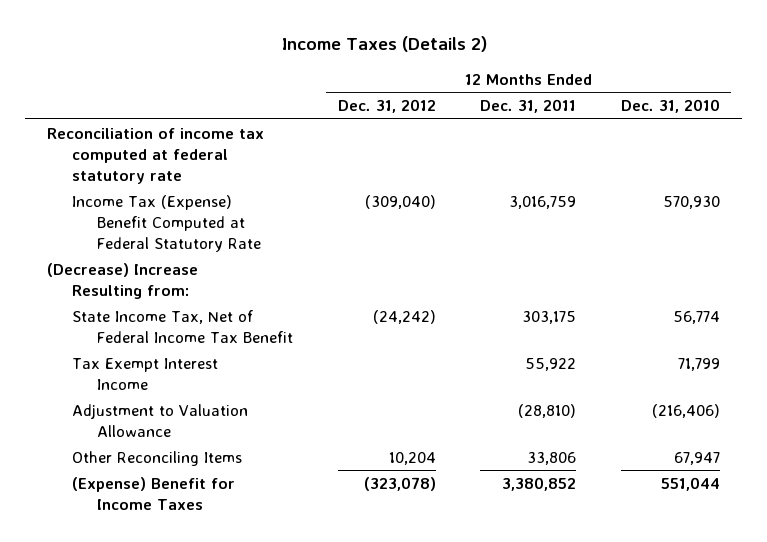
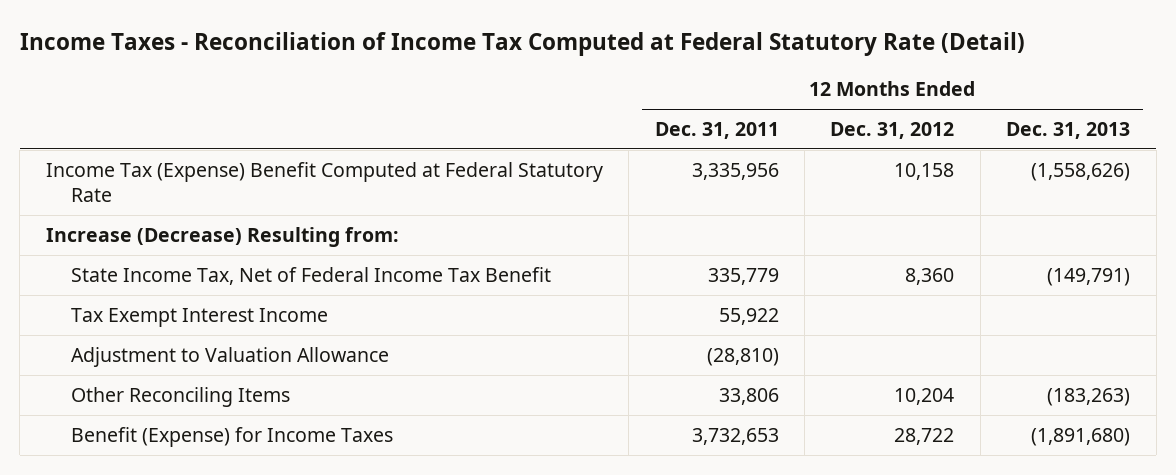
- Income Taxes (Details 2)
+ Income Taxes - Reconciliation of Income Tax Computed at Federal Statutory Rate (Detail)
- | 12 Months Ended Dec. 31, 2012 | 12 Months Ended Dec. 31, 2011 | 12 Months Ended Dec. 31, 2010
+ | 12 Months Ended Dec. 31, 2011 | 12 Months Ended Dec. 31, 2012 | 12 Months Ended Dec. 31, 2013
- Reconciliation of income tax computed at federal statutory rate
- Income Tax (Expense) Benefit Computed at Federal Statutory Rate | (309,040) | 3,016,759 | 570,930
- (Decrease) Increase Resulting from:
- State Income Tax, Net of Federal Income Tax Benefit | (24,242) | 303,175 | 56,774
+ Income Tax (Expense) Benefit Computed at Federal Statutory Rate | 3,335,956 | 10,158 | (1,558,626)
+ Increase (Decrease) Resulting from:
+ State Income Tax, Net of Federal Income Tax Benefit | 335,779 | 8,360 | (149,791)
- (Expense) Benefit for Income Taxes | (323,078) | 3,380,852 | 551,044
+ Benefit (Expense) for Income Taxes | 3,732,653 | 28,722 | (1,891,680)

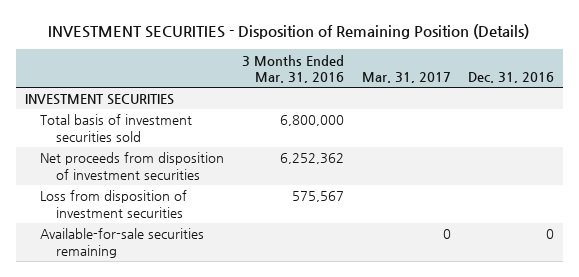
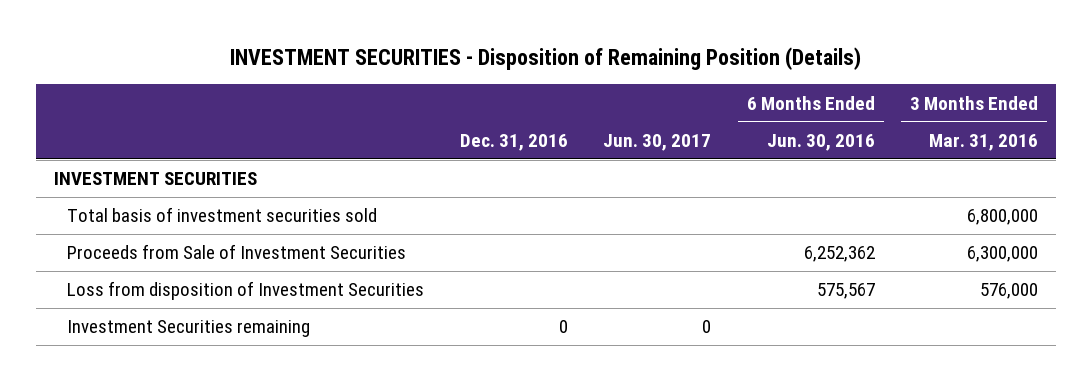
- | 3 Months Ended Mar. 31, 2016 | Mar. 31, 2017 | Dec. 31, 2016
+ | Dec. 31, 2016 | Jun. 30, 2017 | 6 Months Ended Jun. 30, 2016 | 3 Months Ended Mar. 31, 2016
- Net proceeds from disposition of investment securities | 6,252,362 | |
- Loss from disposition of investment securities | 575,567 | |
- Available-for-sale securities remaining | | 0 | 0
+ Proceeds from Sale of Investment Securities | | | 6,252,362 | 6,300,000
+ Loss from disposition of Investment Securities | | | 575,567 | 576,000
+ Investment Securities remaining | 0 | 0 | |

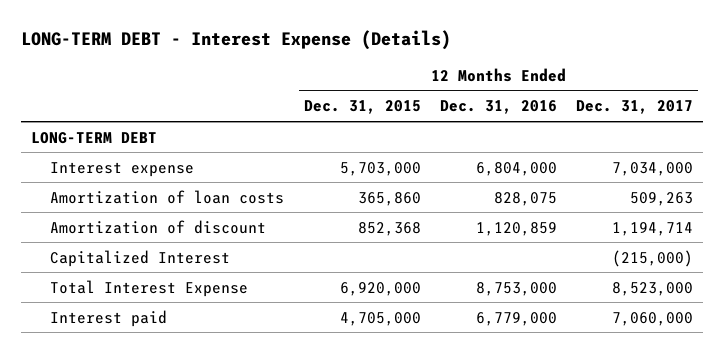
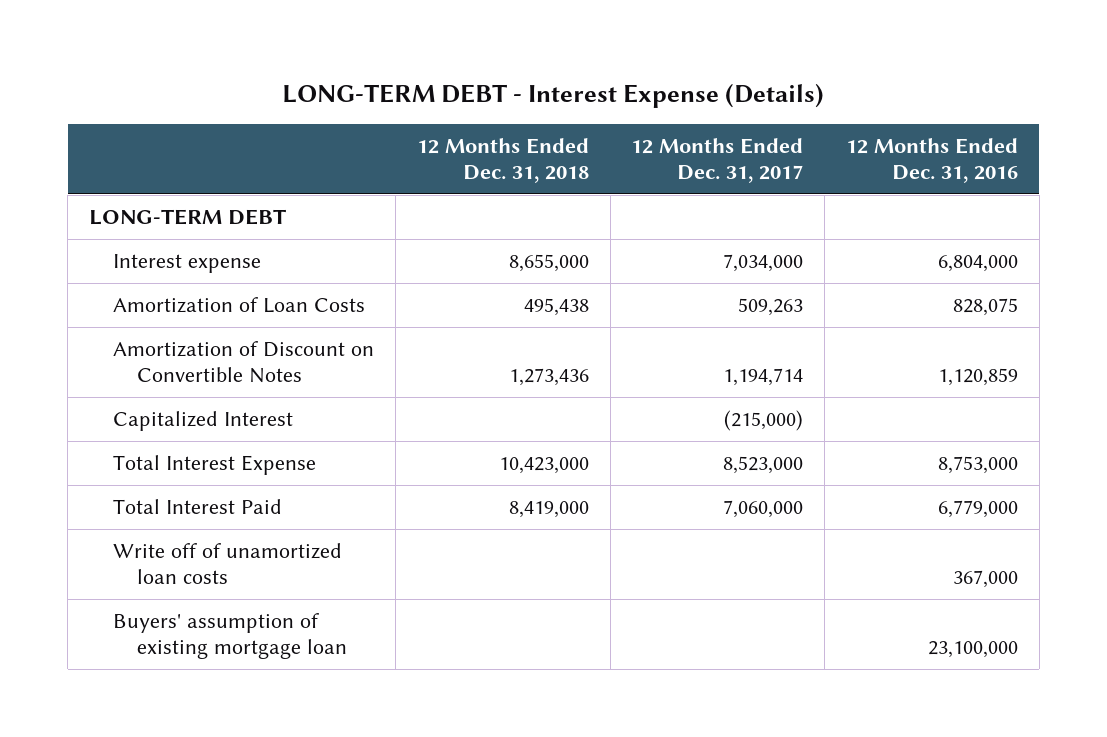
- | 12 Months Ended Dec. 31, 2015 | 12 Months Ended Dec. 31, 2016 | 12 Months Ended Dec. 31, 2017
+ | 12 Months Ended Dec. 31, 2018 | 12 Months Ended Dec. 31, 2017 | 12 Months Ended Dec. 31, 2016
- Amortization of loan costs | 365,860 | 828,075 | 509,263
- Amortization of discount | 852,368 | 1,120,859 | 1,194,714
+ Amortization of Loan Costs | 495,438 | 509,263 | 828,075
+ Amortization of Discount on Convertible Notes | 1,273,436 | 1,194,714 | 1,120,859
- Interest paid | 4,705,000 | 6,779,000 | 7,060,000
+ Total Interest Paid | 8,419,000 | 7,060,000 | 6,779,000
+ Write off of unamortized loan costs | | | 367,000
+ Buyers' assumption of existing mortgage loan | | | 23,100,000

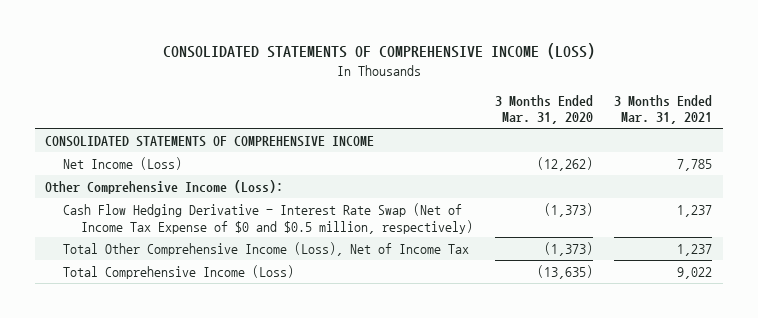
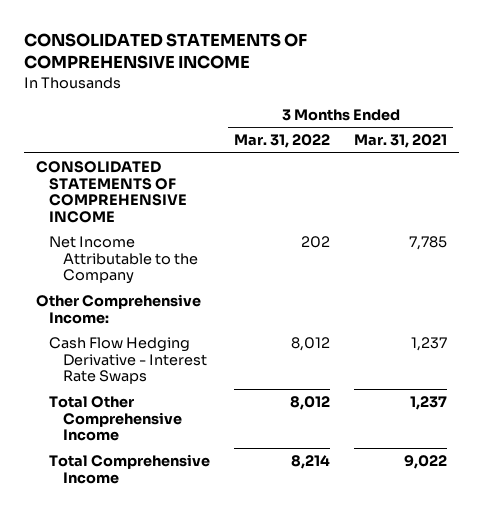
- CONSOLIDATED STATEMENTS OF COMPREHENSIVE INCOME (LOSS)
+ CONSOLIDATED STATEMENTS OF COMPREHENSIVE INCOME
- | 3 Months Ended Mar. 31, 2020 | 3 Months Ended Mar. 31, 2021
+ | 3 Months Ended Mar. 31, 2022 | 3 Months Ended Mar. 31, 2021
- Net Income (Loss) | (12,262) | 7,785
- Other Comprehensive Income (Loss):
- Cash Flow Hedging Derivative - Interest Rate Swap (Net of Income Tax Expense of $0 and $0.5 million, respectively) | (1,373) | 1,237
- Total Other Comprehensive Income (Loss), Net of Income Tax | (1,373) | 1,237
- Total Comprehensive Income (Loss) | (13,635) | 9,022
+ Net Income Attributable to the Company | 202 | 7,785
+ Other Comprehensive Income:
+ Cash Flow Hedging Derivative - Interest Rate Swaps | 8,012 | 1,237
+ Total Other Comprehensive Income | 8,012 | 1,237
+ Total Comprehensive Income | 8,214 | 9,022

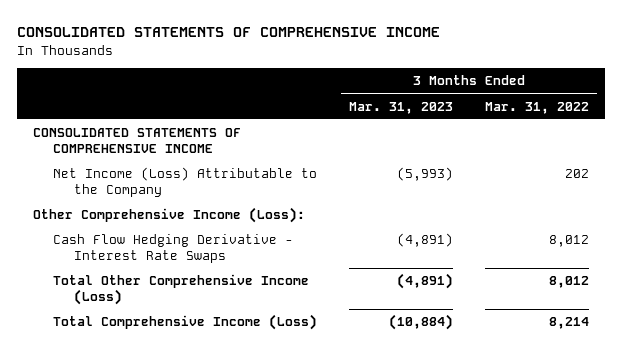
- | 3 Months Ended Mar. 31, 2022 | 3 Months Ended Mar. 31, 2021
+ | 3 Months Ended Mar. 31, 2023 | 3 Months Ended Mar. 31, 2022
- Net Income Attributable to the Company | 202 | 7,785
- Other Comprehensive Income:
+ Net Income (Loss) Attributable to the Company | (5,993) | 202
+ Other Comprehensive Income (Loss):
- Total Other Comprehensive Income | 8,012 | 1,237
- Total Comprehensive Income | 8,214 | 9,022
+ Total Other Comprehensive Income (Loss) | (4,891) | 8,012
+ Total Comprehensive Income (Loss) | (10,884) | 8,214

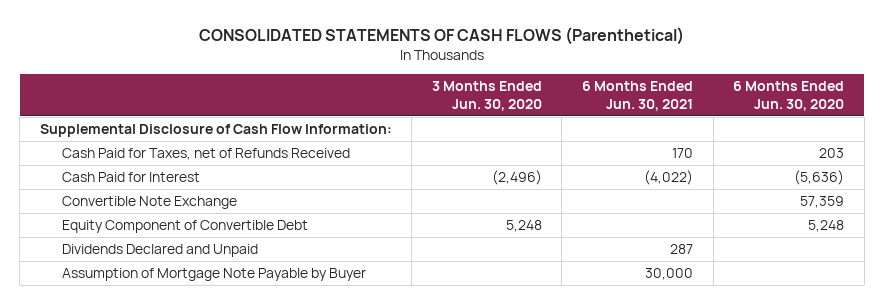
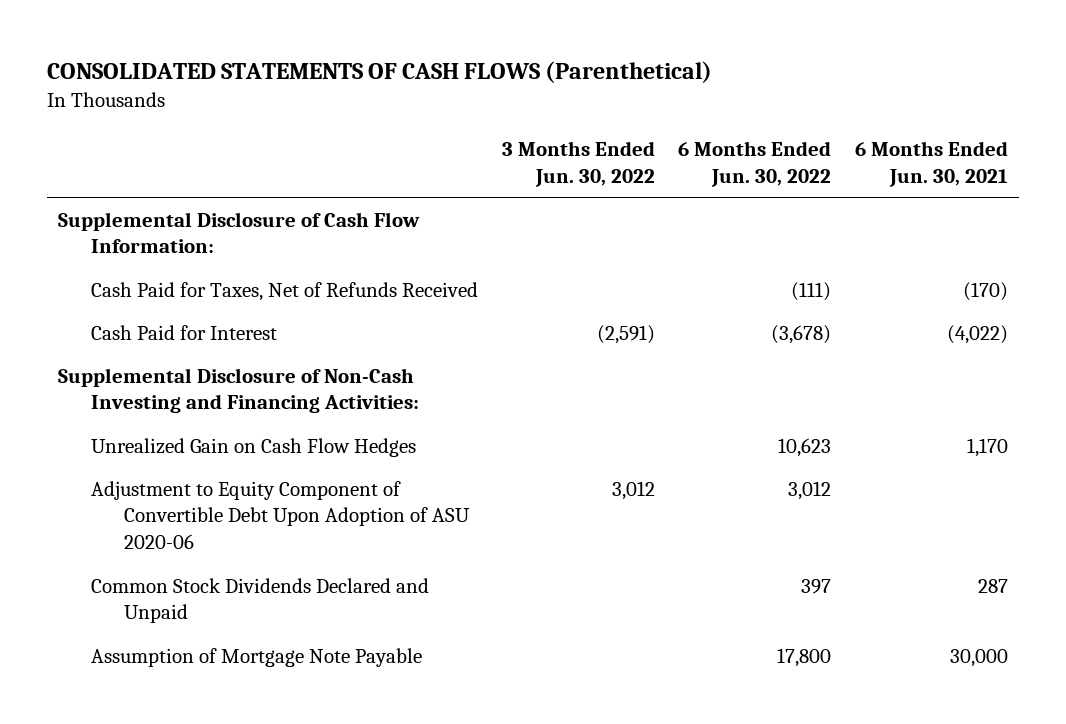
- | 3 Months Ended Jun. 30, 2020 | 6 Months Ended Jun. 30, 2021 | 6 Months Ended Jun. 30, 2020
+ | 3 Months Ended Jun. 30, 2022 | 6 Months Ended Jun. 30, 2022 | 6 Months Ended Jun. 30, 2021
- Cash Paid for Taxes, net of Refunds Received | | 170 | 203
+ Cash Paid for Taxes, Net of Refunds Received | | (111) | (170)
- Convertible Note Exchange | | | 57,359
- Equity Component of Convertible Debt | 5,248 | | 5,248
- Dividends Declared and Unpaid | | 287 |
- Assumption of Mortgage Note Payable by Buyer | | 30,000 |
+ Supplemental Disclosure of Non-Cash Investing and Financing Activities:
+ Unrealized Gain on Cash Flow Hedges | | 10,623 | 1,170
+ Adjustment to Equity Component of Convertible Debt Upon Adoption of ASU 2020-06 | 3,012 | 3,012 |
+ Common Stock Dividends Declared and Unpaid | | 397 | 287
+ Assumption of Mortgage Note Payable | | 17,800 | 30,000

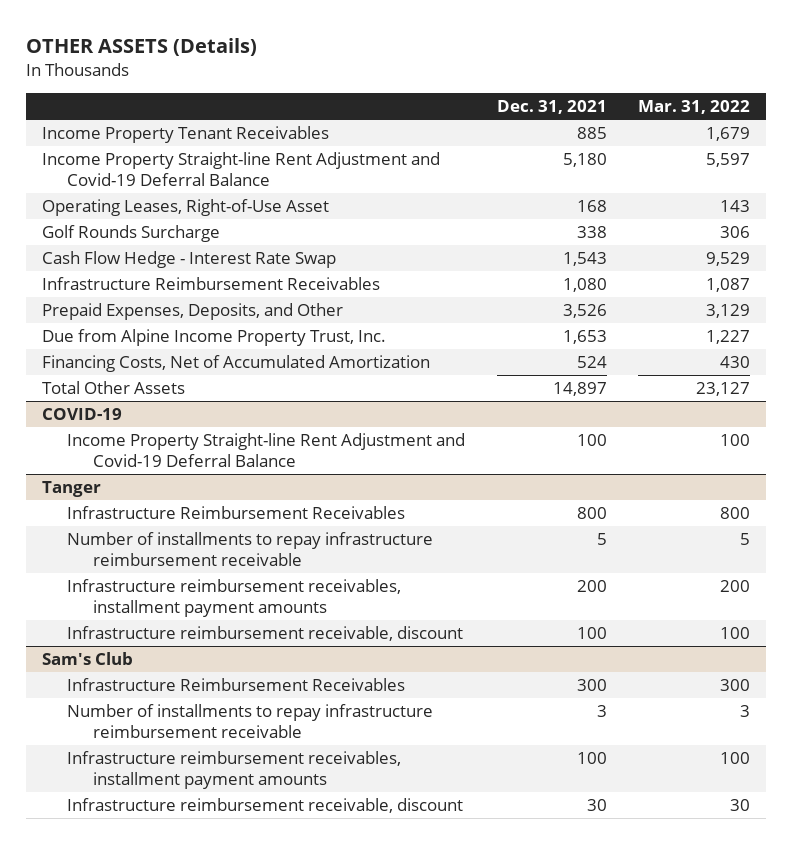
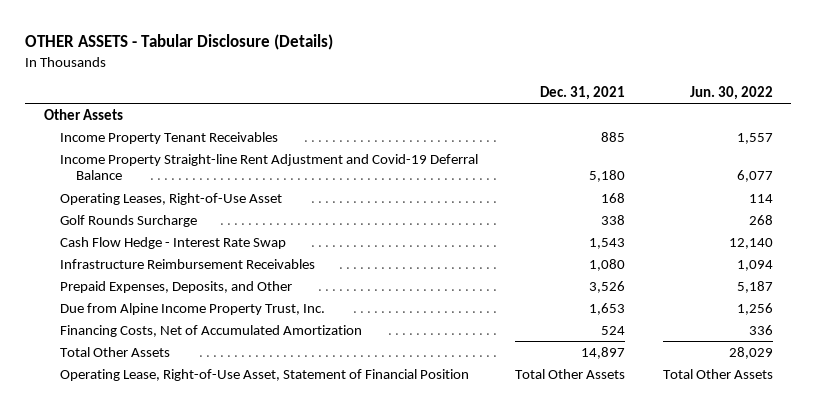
- OTHER ASSETS (Details)
+ OTHER ASSETS - Tabular Disclosure (Details)
- | Dec. 31, 2021 | Mar. 31, 2022
+ | Dec. 31, 2021 | Jun. 30, 2022
+ Other Assets
- COVID-19
- Income Property Straight-line Rent Adjustment and Covid-19 Deferral Balance | 100 | 100
- Tanger
- Infrastructure Reimbursement Receivables | 800 | 800
- Number of installments to repay infrastructure reimbursement receivable | 5 | 5
- Infrastructure reimbursement receivables, installment payment amounts | 200 | 200
- Infrastructure reimbursement receivable, discount | 100 | 100
- Sam's Club
- Infrastructure Reimbursement Receivables | 300 | 300
- Number of installments to repay infrastructure reimbursement receivable | 3 | 3
- Infrastructure reimbursement receivables, installment payment amounts | 100 | 100
- Infrastructure reimbursement receivable, discount | 30 | 30
+ Operating Lease, Right-of-Use Asset, Statement of Financial Position | Total Other Assets | Total Other Assets

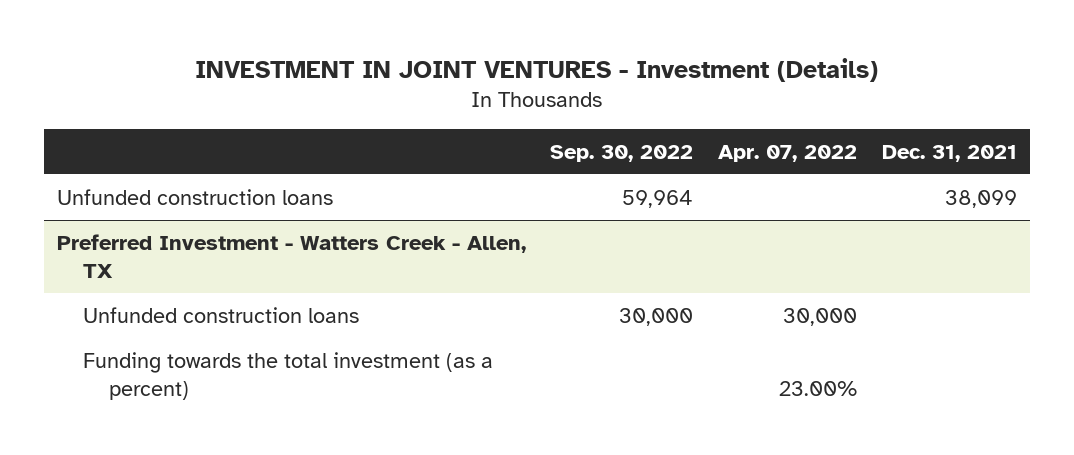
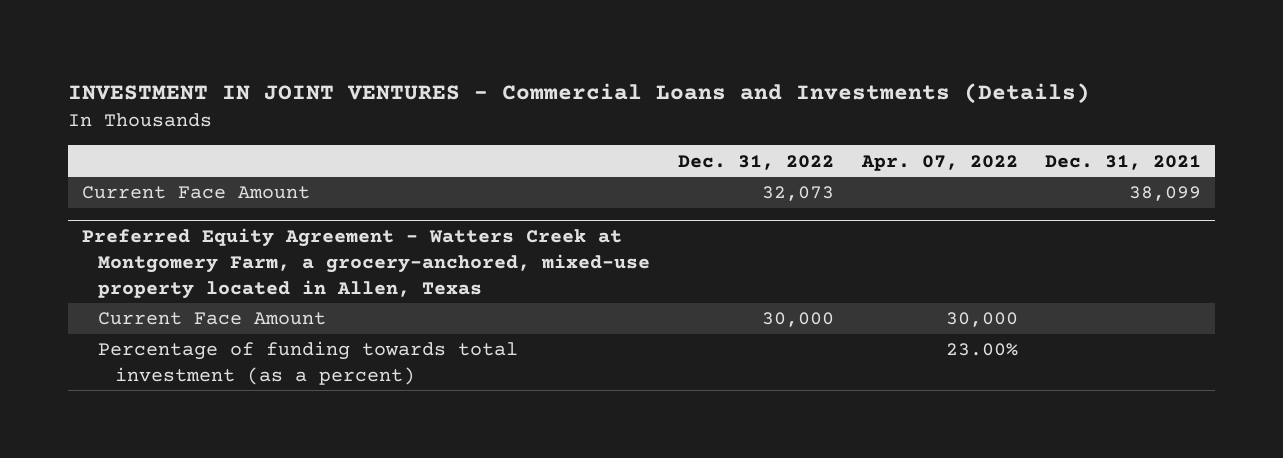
- INVESTMENT IN JOINT VENTURES - Investment (Details)
+ INVESTMENT IN JOINT VENTURES - Commercial Loans and Investments (Details)
- | Sep. 30, 2022 | Apr. 07, 2022 | Dec. 31, 2021
+ | Dec. 31, 2022 | Apr. 07, 2022 | Dec. 31, 2021
- Unfunded construction loans | 59,964 | | 38,099
- Preferred Investment - Watters Creek - Allen, TX
- Unfunded construction loans | 30,000 | 30,000 |
- Funding towards the total investment (as a percent) | | 23.00% |
+ Current Face Amount | 32,073 | | 38,099
+ Preferred Equity Agreement - Watters Creek at Montgomery Farm, a grocery-anchored, mixed-use property located in Allen, Texas
+ Current Face Amount | 30,000 | 30,000 |
+ Percentage of funding towards total investment (as a percent) | | 23.00% |

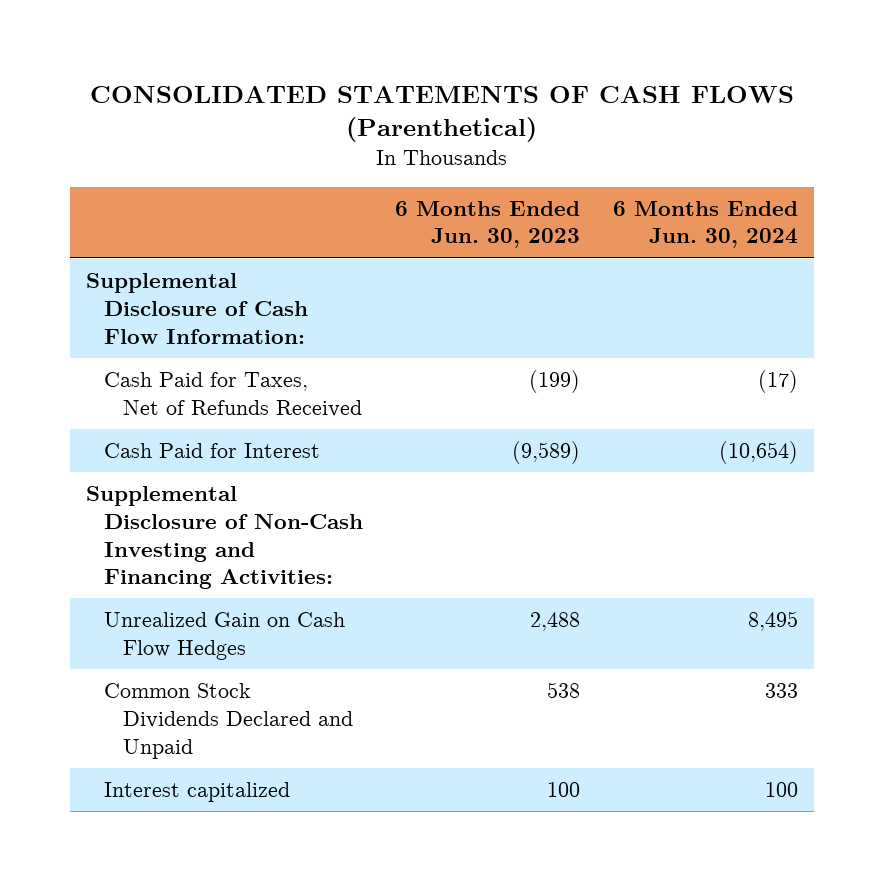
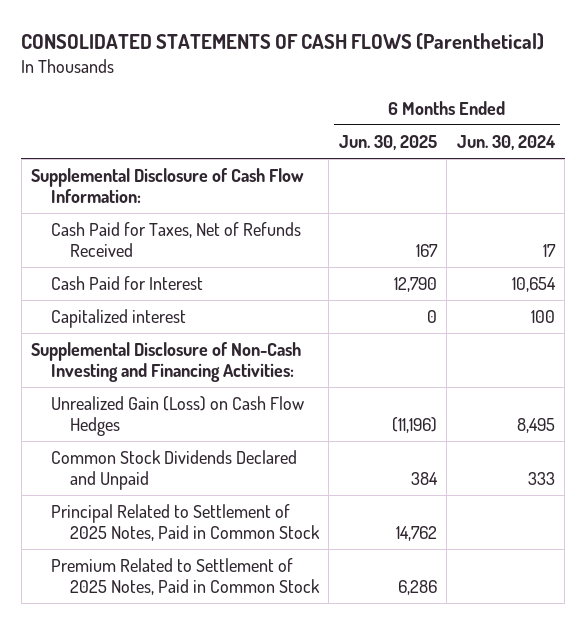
- | 6 Months Ended Jun. 30, 2023 | 6 Months Ended Jun. 30, 2024
+ | 6 Months Ended Jun. 30, 2025 | 6 Months Ended Jun. 30, 2024
- Cash Paid for Taxes, Net of Refunds Received | (199) | (17)
- Cash Paid for Interest | (9,589) | (10,654)
+ Cash Paid for Taxes, Net of Refunds Received | 167 | 17
+ Cash Paid for Interest | 12,790 | 10,654
+ Capitalized interest | 0 | 100
- Unrealized Gain on Cash Flow Hedges | 2,488 | 8,495
+ Unrealized Gain (Loss) on Cash Flow Hedges | (11,196) | 8,495
- Interest capitalized | 100 | 100
+ Principal Related to Settlement of 2025 Notes, Paid in Common Stock | 14,762 |
+ Premium Related to Settlement of 2025 Notes, Paid in Common Stock | 6,286 |

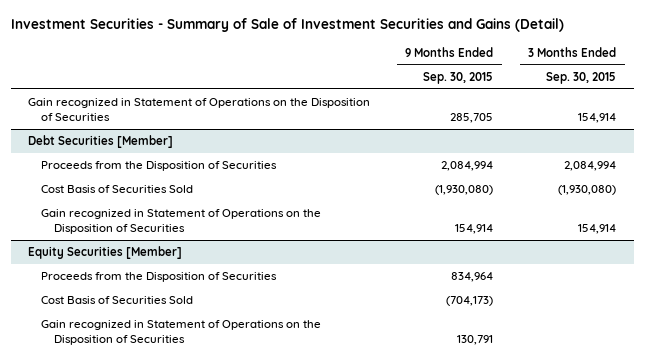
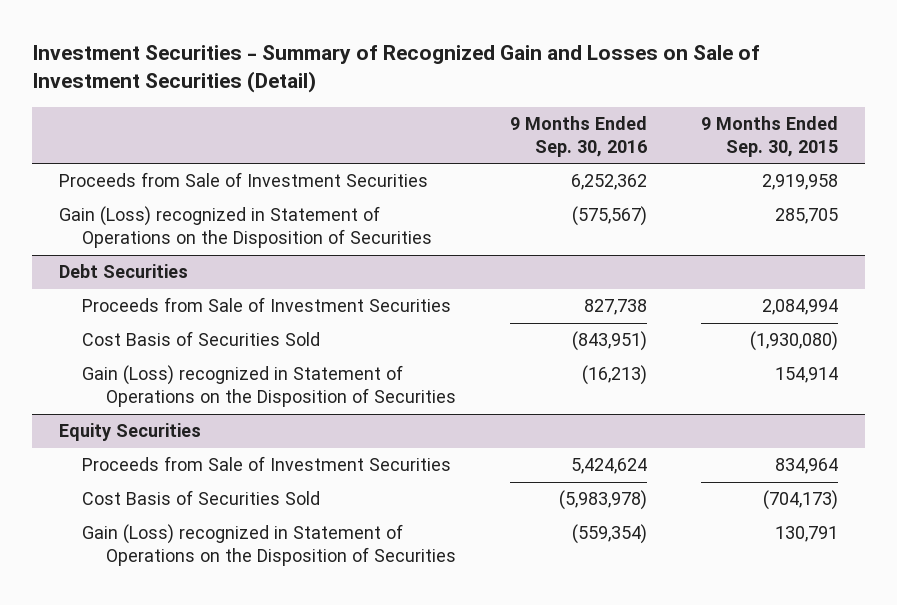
- Investment Securities - Summary of Sale of Investment Securities and Gains (Detail)
+ Investment Securities - Summary of Recognized Gain and Losses on Sale of Investment Securities (Detail)
- | 9 Months Ended Sep. 30, 2015 | 3 Months Ended Sep. 30, 2015
+ | 9 Months Ended Sep. 30, 2016 | 9 Months Ended Sep. 30, 2015
- Gain recognized in Statement of Operations on the Disposition of Securities | 285,705 | 154,914
- Debt Securities [Member]
- Proceeds from the Disposition of Securities | 2,084,994 | 2,084,994
+ Proceeds from Sale of Investment Securities | 6,252,362 | 2,919,958
+ Gain (Loss) recognized in Statement of Operations on the Disposition of Securities | (575,567) | 285,705
+ Debt Securities
+ Proceeds from Sale of Investment Securities | 827,738 | 2,084,994
- Gain recognized in Statement of Operations on the Disposition of Securities | 154,914 | 154,914
- Equity Securities [Member]
- Proceeds from the Disposition of Securities | 834,964 |
+ Gain (Loss) recognized in Statement of Operations on the Disposition of Securities | (16,213) | 154,914
+ Equity Securities
+ Proceeds from Sale of Investment Securities | 5,424,624 | 834,964
- Gain recognized in Statement of Operations on the Disposition of Securities | 130,791 |
+ Gain (Loss) recognized in Statement of Operations on the Disposition of Securities | (559,354) | 130,791

